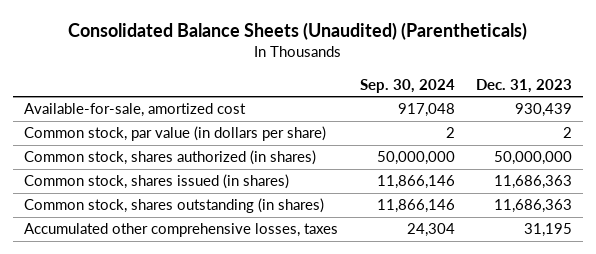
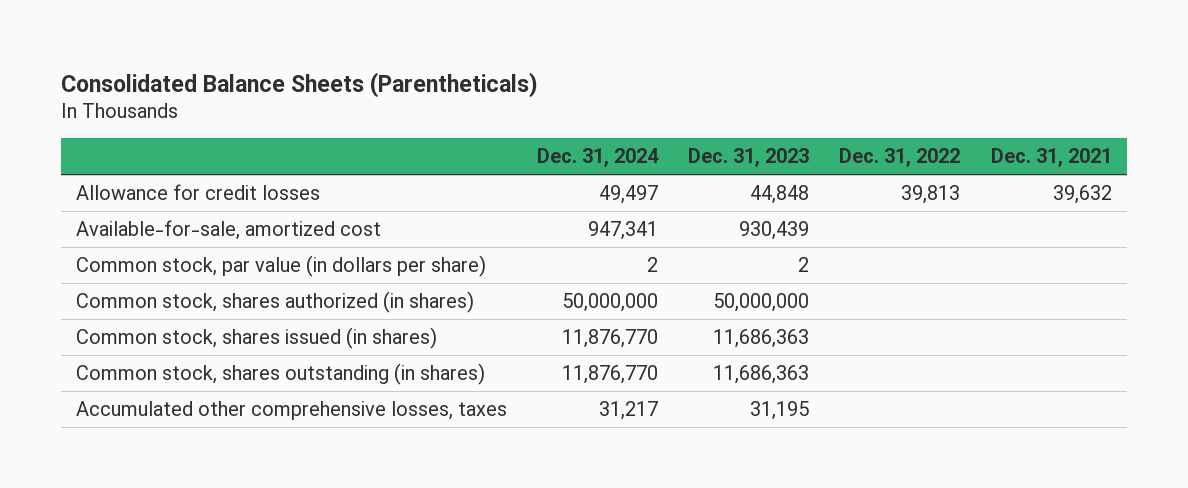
- Consolidated Balance Sheets (Unaudited) (Parentheticals)
+ Consolidated Balance Sheets (Parentheticals)
- | Sep. 30, 2024 | Dec. 31, 2023
+ | Dec. 31, 2024 | Dec. 31, 2023 | Dec. 31, 2022 | Dec. 31, 2021
+ Allowance for credit losses | 49,497 | 44,848 | 39,813 | 39,632

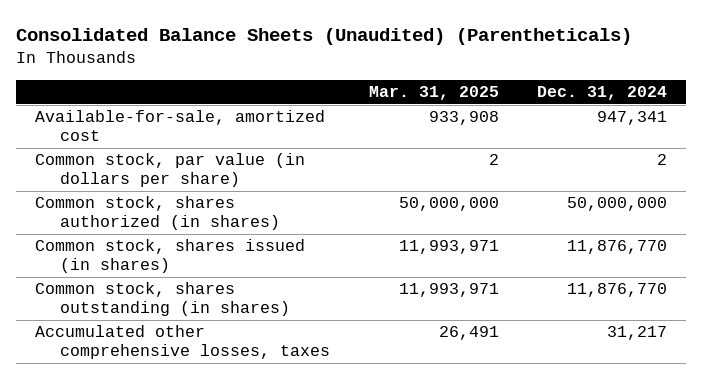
- Consolidated Balance Sheets (Parentheticals)
+ Consolidated Balance Sheets (Unaudited) (Parentheticals)
- | Dec. 31, 2024 | Dec. 31, 2023 | Dec. 31, 2022 | Dec. 31, 2021
+ | Mar. 31, 2025 | Dec. 31, 2024
- Allowance for credit losses | 49,497 | 44,848 | 39,813 | 39,632

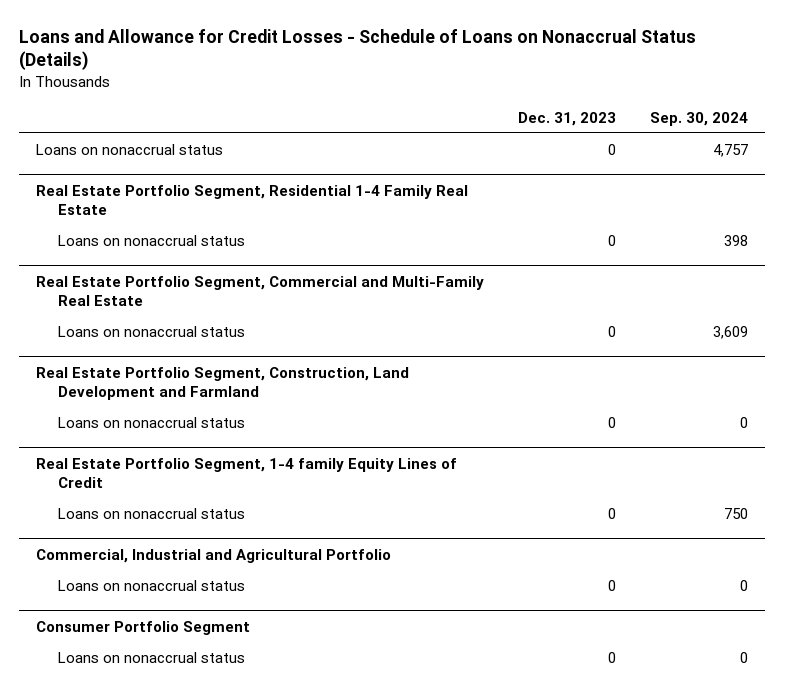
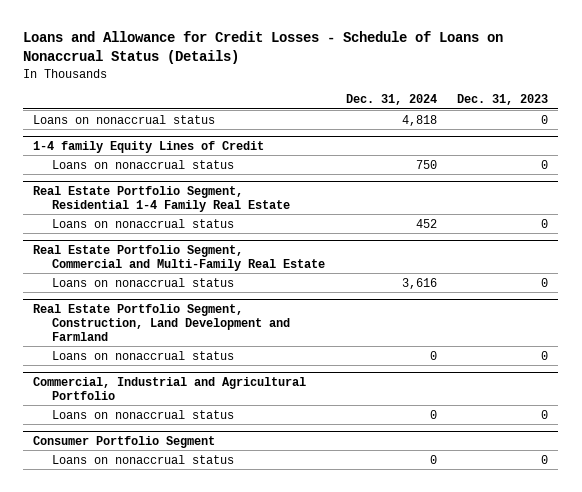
- | Dec. 31, 2023 | Sep. 30, 2024
+ | Dec. 31, 2024 | Dec. 31, 2023
+ 1-4 family Equity Lines of Credit
+ Loans on nonaccrual status | 750 | 0
- Real Estate Portfolio Segment, 1-4 family Equity Lines of Credit
- Loans on nonaccrual status | 0 | 750

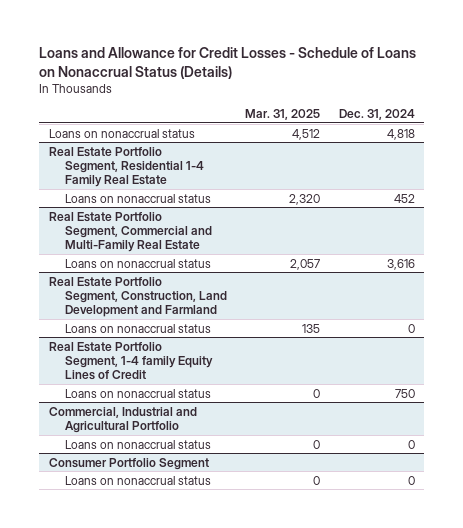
- | Dec. 31, 2024 | Dec. 31, 2023
+ | Mar. 31, 2025 | Dec. 31, 2024
- 1-4 family Equity Lines of Credit
- Loans on nonaccrual status | 750 | 0
+ Real Estate Portfolio Segment, 1-4 family Equity Lines of Credit
+ Loans on nonaccrual status | 0 | 750

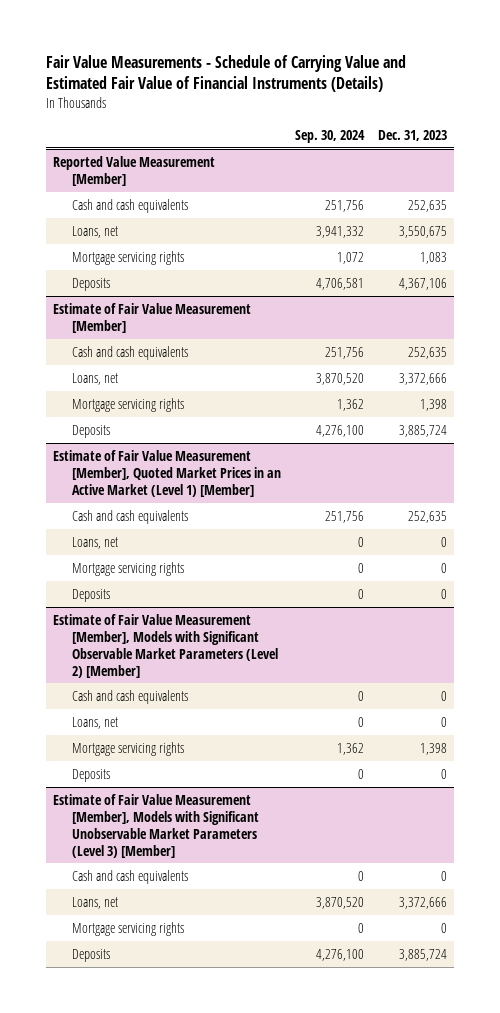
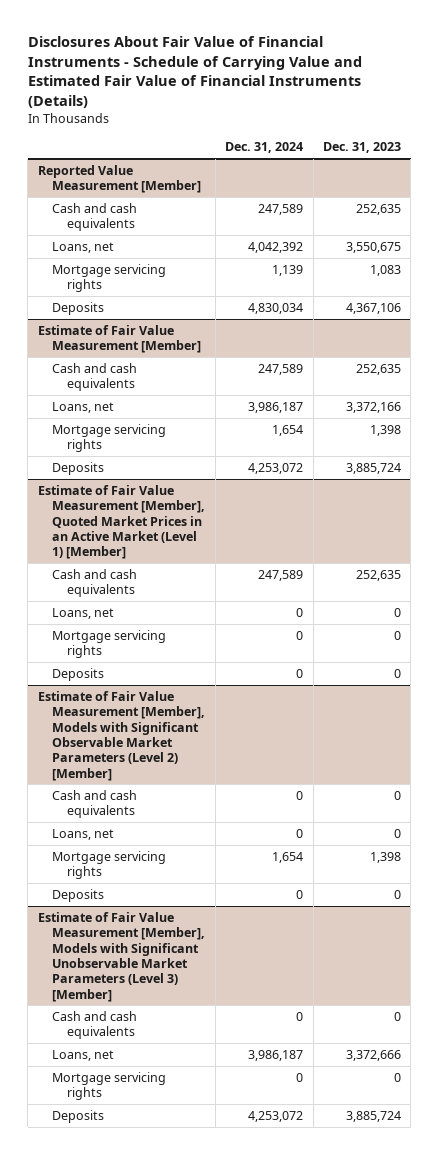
- Fair Value Measurements - Schedule of Carrying Value and Estimated Fair Value of Financial Instruments (Details)
+ Disclosures About Fair Value of Financial Instruments - Schedule of Carrying Value and Estimated Fair Value of Financial Instruments (Details)
- | Sep. 30, 2024 | Dec. 31, 2023
+ | Dec. 31, 2024 | Dec. 31, 2023
@ Estimate of Fair Value Measurement [Member]
- Loans, net | 3,870,520 | 3,372,666
+ Loans, net | 3,986,187 | 3,372,166

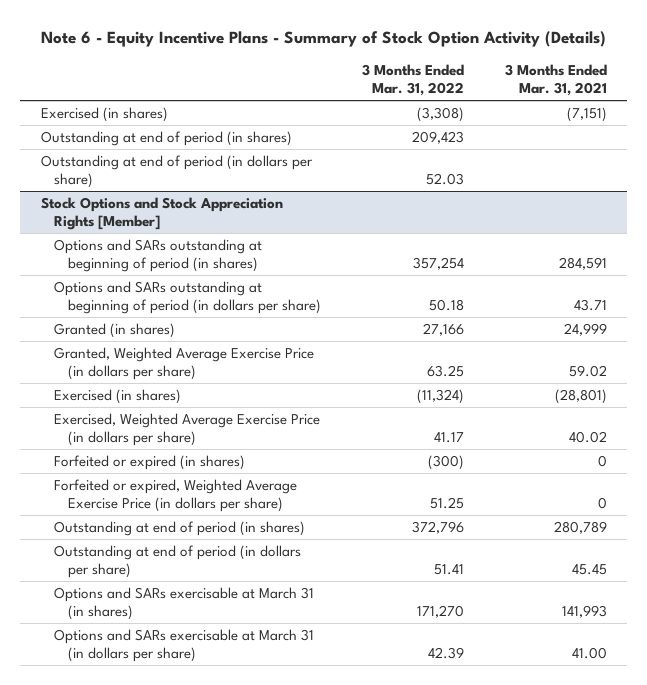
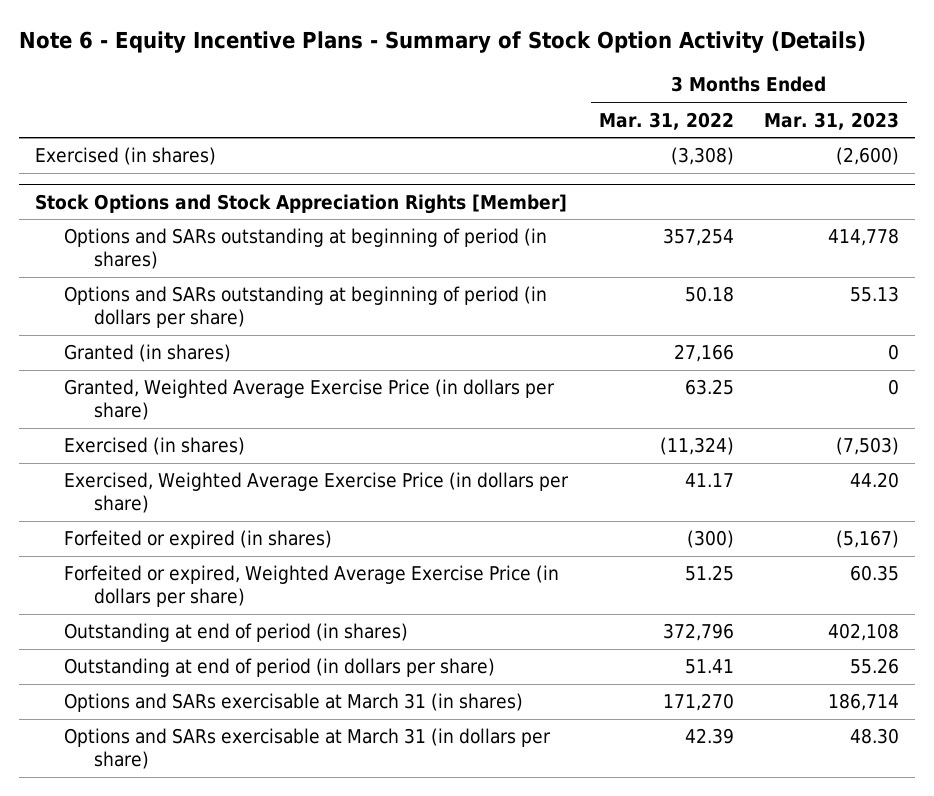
- | 3 Months Ended Mar. 31, 2022 | 3 Months Ended Mar. 31, 2021
+ | 3 Months Ended Mar. 31, 2022 | 3 Months Ended Mar. 31, 2023
- Outstanding at end of period (in shares) | 209,423 |
- Outstanding at end of period (in dollars per share) | 52.03 |

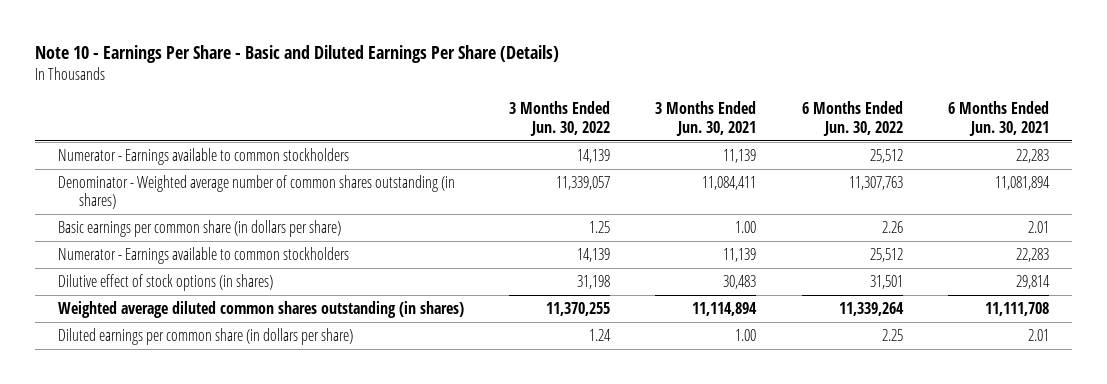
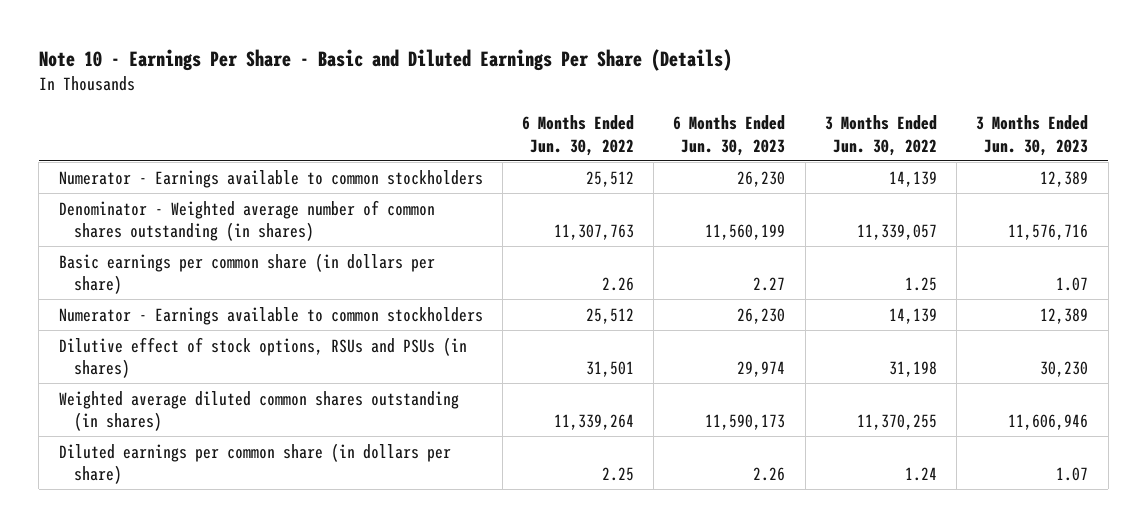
- | 3 Months Ended Jun. 30, 2022 | 3 Months Ended Jun. 30, 2021 | 6 Months Ended Jun. 30, 2022 | 6 Months Ended Jun. 30, 2021
+ | 6 Months Ended Jun. 30, 2022 | 6 Months Ended Jun. 30, 2023 | 3 Months Ended Jun. 30, 2022 | 3 Months Ended Jun. 30, 2023
- Dilutive effect of stock options (in shares) | 31,198 | 30,483 | 31,501 | 29,814
+ Dilutive effect of stock options, RSUs and PSUs (in shares) | 31,501 | 29,974 | 31,198 | 30,230

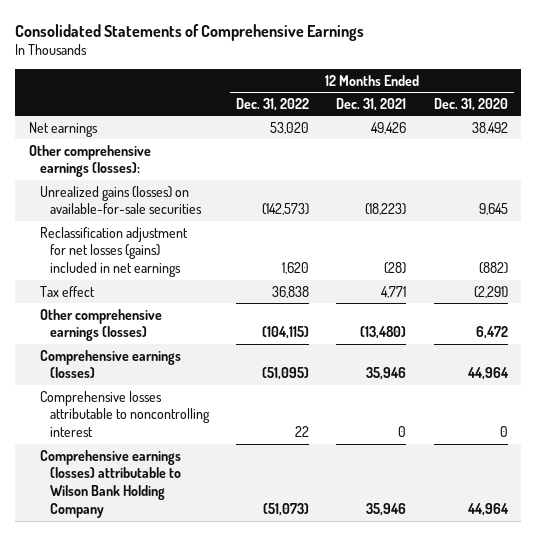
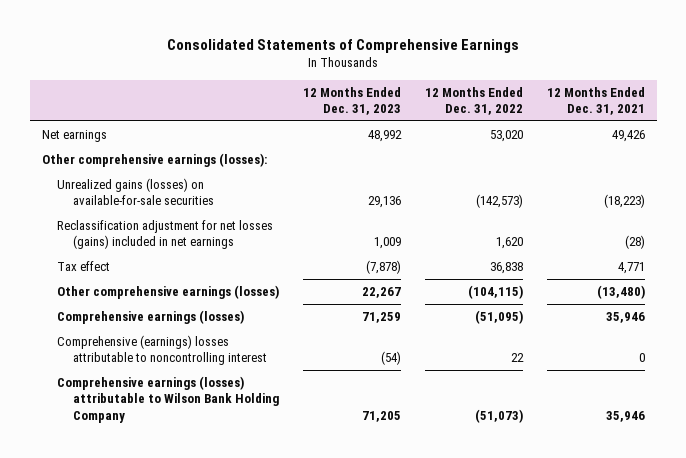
- | 12 Months Ended Dec. 31, 2022 | 12 Months Ended Dec. 31, 2021 | 12 Months Ended Dec. 31, 2020
+ | 12 Months Ended Dec. 31, 2023 | 12 Months Ended Dec. 31, 2022 | 12 Months Ended Dec. 31, 2021
- Comprehensive losses attributable to noncontrolling interest | 22 | 0 | 0
+ Comprehensive (earnings) losses attributable to noncontrolling interest | (54) | 22 | 0

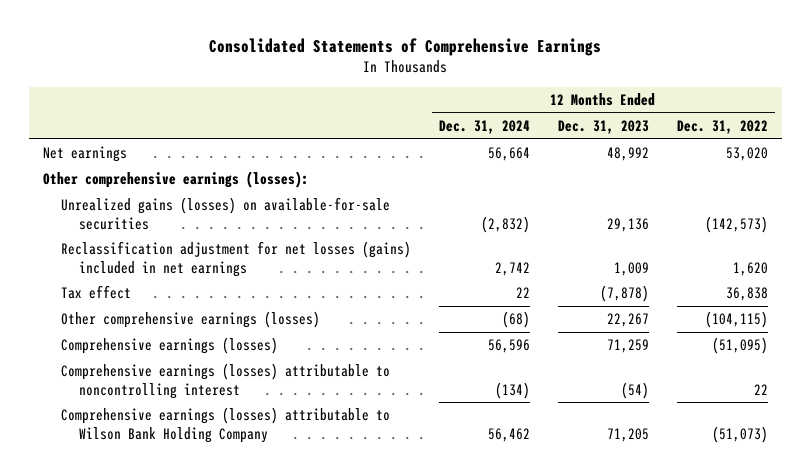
- | 12 Months Ended Dec. 31, 2023 | 12 Months Ended Dec. 31, 2022 | 12 Months Ended Dec. 31, 2021
+ | 12 Months Ended Dec. 31, 2024 | 12 Months Ended Dec. 31, 2023 | 12 Months Ended Dec. 31, 2022
- Comprehensive (earnings) losses attributable to noncontrolling interest | (54) | 22 | 0
+ Comprehensive earnings (losses) attributable to noncontrolling interest | (134) | (54) | 22

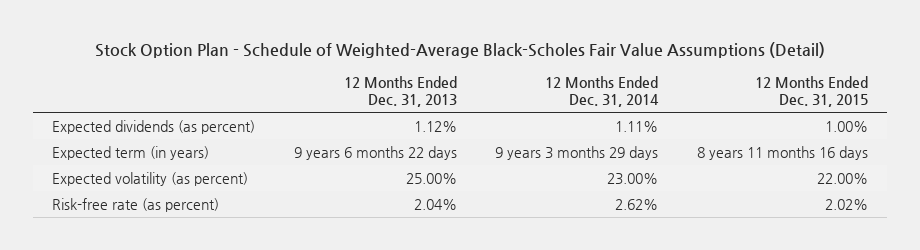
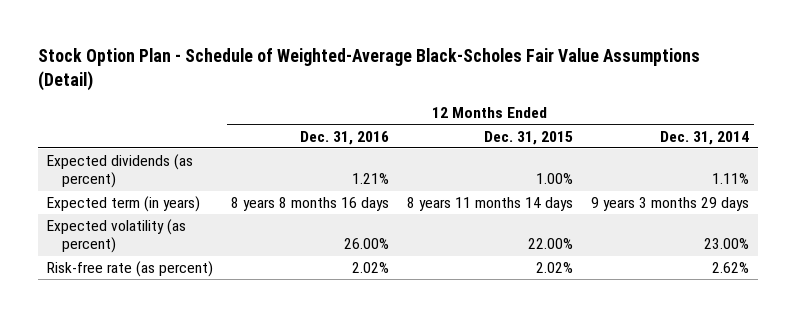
- | 12 Months Ended Dec. 31, 2013 | 12 Months Ended Dec. 31, 2014 | 12 Months Ended Dec. 31, 2015
+ | 12 Months Ended Dec. 31, 2016 | 12 Months Ended Dec. 31, 2015 | 12 Months Ended Dec. 31, 2014
- Expected term (in years) | 9 years 6 months 22 days | 9 years 3 months 29 days | 8 years 11 months 16 days
+ Expected term (in years) | 8 years 8 months 16 days | 8 years 11 months 14 days | 9 years 3 months 29 days

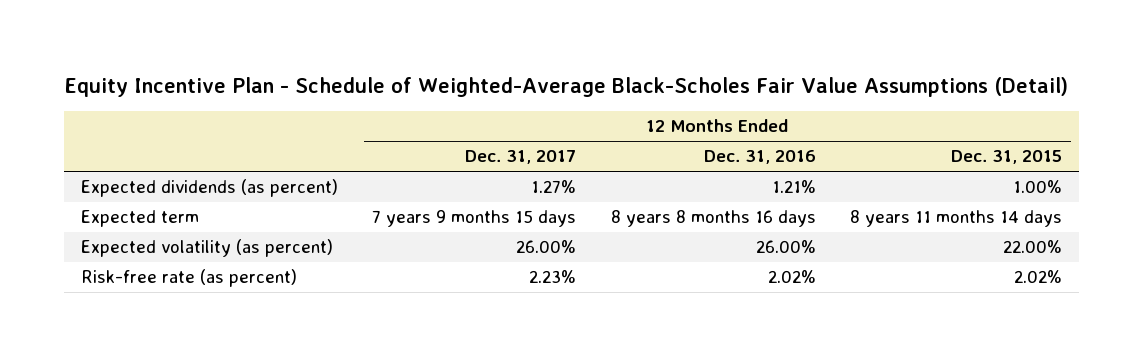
- Stock Option Plan - Schedule of Weighted-Average Black-Scholes Fair Value Assumptions (Detail)
+ Equity Incentive Plan - Schedule of Weighted-Average Black-Scholes Fair Value Assumptions (Detail)
- | 12 Months Ended Dec. 31, 2016 | 12 Months Ended Dec. 31, 2015 | 12 Months Ended Dec. 31, 2014
+ | 12 Months Ended Dec. 31, 2017 | 12 Months Ended Dec. 31, 2016 | 12 Months Ended Dec. 31, 2015
- Expected term (in years) | 8 years 8 months 16 days | 8 years 11 months 14 days | 9 years 3 months 29 days
+ Expected term | 7 years 9 months 15 days | 8 years 8 months 16 days | 8 years 11 months 14 days

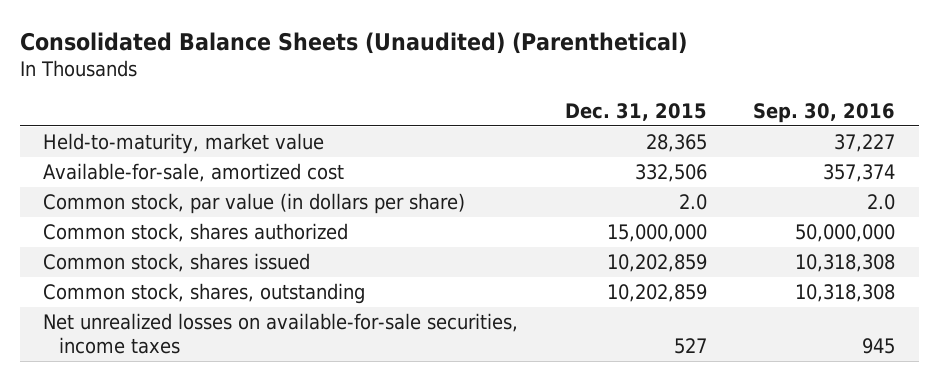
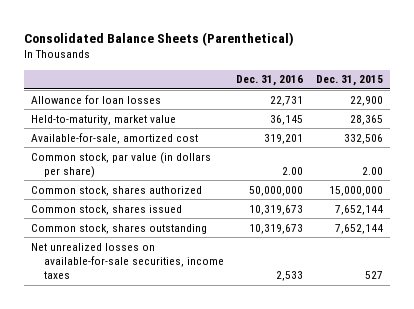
- Consolidated Balance Sheets (Unaudited) (Parenthetical)
+ Consolidated Balance Sheets (Parenthetical)
- | Dec. 31, 2015 | Sep. 30, 2016
+ | Dec. 31, 2016 | Dec. 31, 2015
+ Allowance for loan losses | 22,731 | 22,900
- Common stock, par value (in dollars per share) | 2.0 | 2.0
+ Common stock, par value (in dollars per share) | 2.00 | 2.00
- Common stock, shares issued | 10,202,859 | 10,318,308
- Common stock, shares, outstanding | 10,202,859 | 10,318,308
+ Common stock, shares issued | 10,319,673 | 7,652,144
+ Common stock, shares outstanding | 10,319,673 | 7,652,144

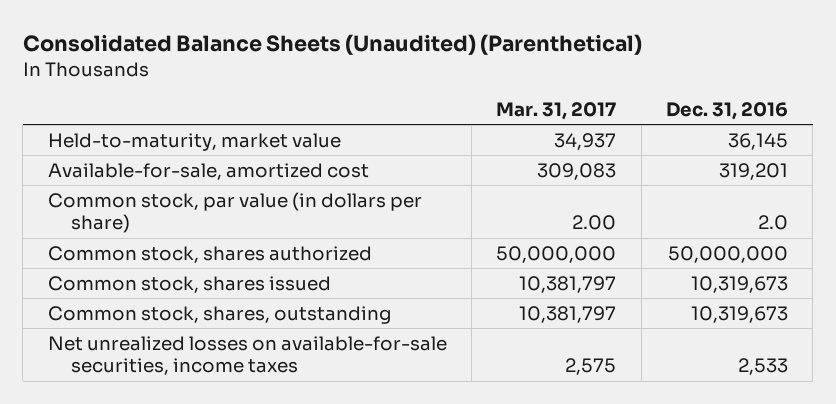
- Consolidated Balance Sheets (Parenthetical)
+ Consolidated Balance Sheets (Unaudited) (Parenthetical)
- | Dec. 31, 2016 | Dec. 31, 2015
+ | Mar. 31, 2017 | Dec. 31, 2016
- Allowance for loan losses | 22,731 | 22,900
- Common stock, par value (in dollars per share) | 2.00 | 2.00
+ Common stock, par value (in dollars per share) | 2.00 | 2.0
- Common stock, shares outstanding | 10,319,673 | 7,652,144
+ Common stock, shares, outstanding | 10,381,797 | 10,319,673

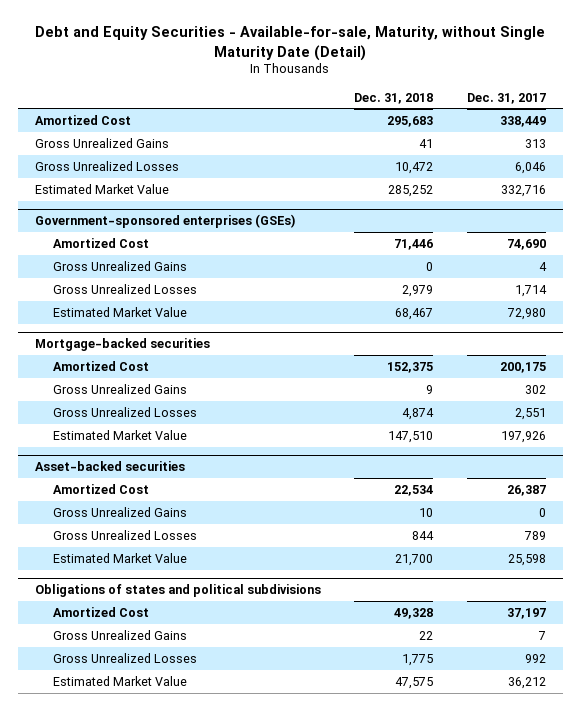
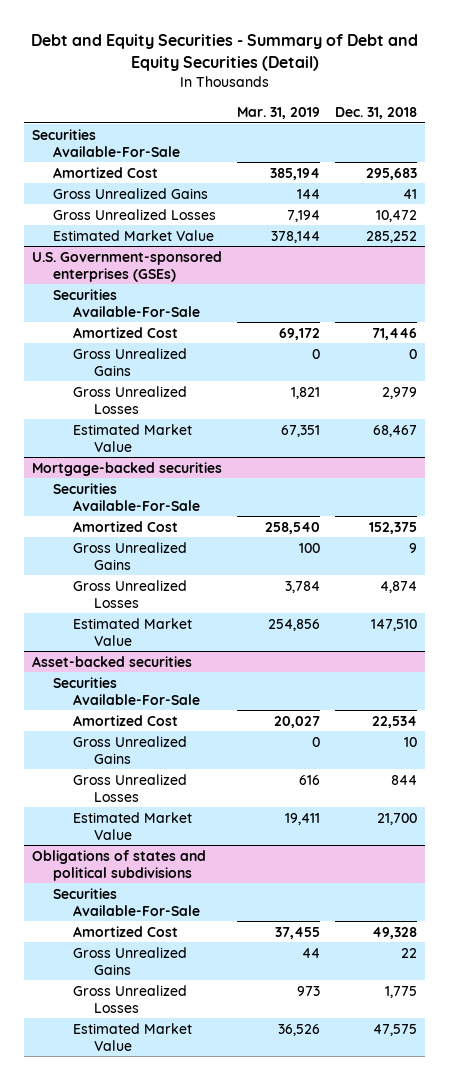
- Debt and Equity Securities - Available-for-sale, Maturity, without Single Maturity Date (Detail)
+ Debt and Equity Securities - Summary of Debt and Equity Securities (Detail)
- | Dec. 31, 2018 | Dec. 31, 2017
+ | Mar. 31, 2019 | Dec. 31, 2018
+ Securities Available-For-Sale
- Government-sponsored enterprises (GSEs)
+ U.S. Government-sponsored enterprises (GSEs)
+ Securities Available-For-Sale
@ Mortgage-backed securities
+ Securities Available-For-Sale
@ Asset-backed securities
+ Securities Available-For-Sale
@ Obligations of states and political subdivisions
+ Securities Available-For-Sale

